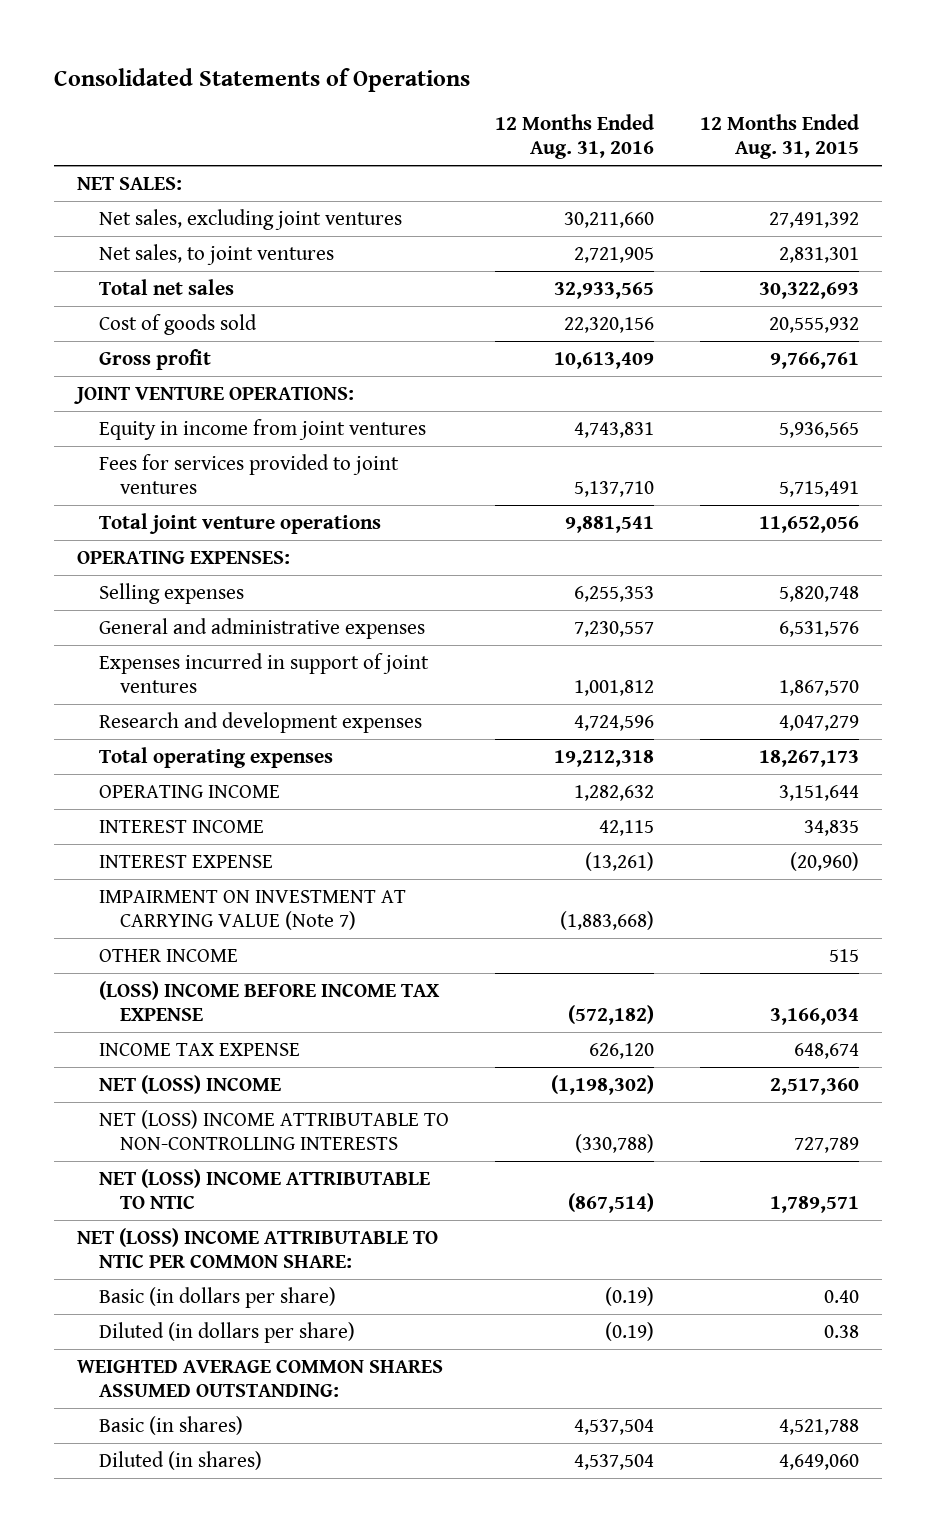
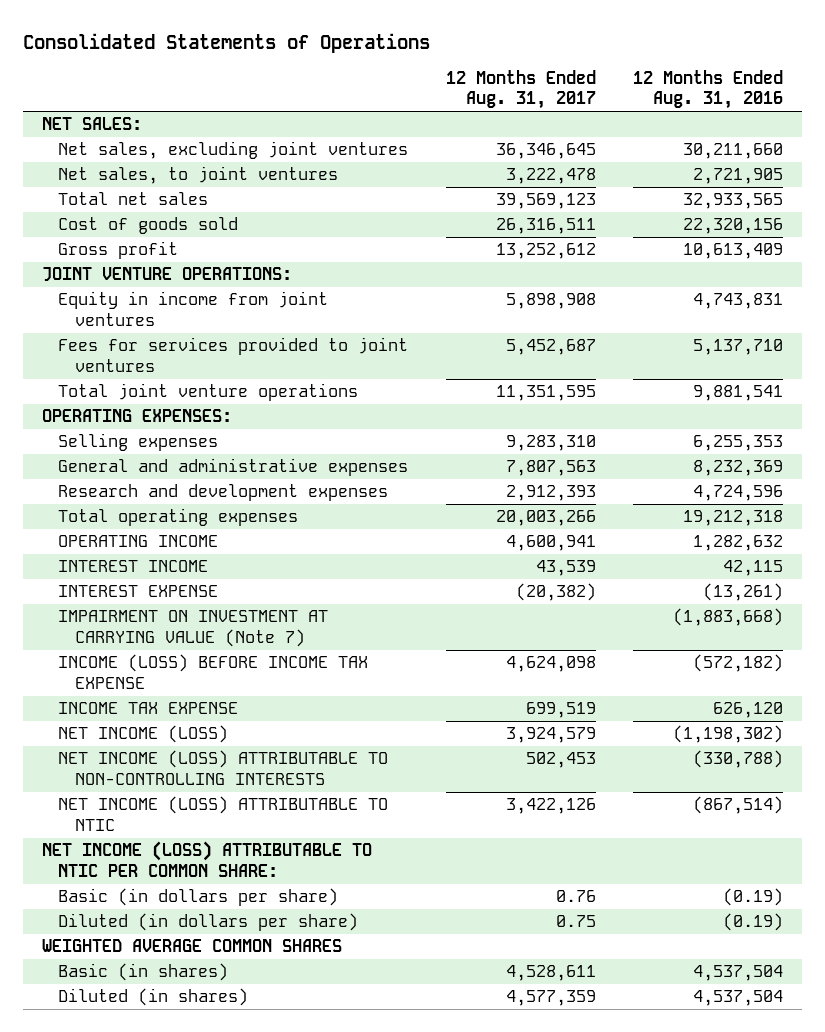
- | 12 Months Ended Aug. 31, 2016 | 12 Months Ended Aug. 31, 2015
+ | 12 Months Ended Aug. 31, 2017 | 12 Months Ended Aug. 31, 2016
- General and administrative expenses | 7,230,557 | 6,531,576
- Expenses incurred in support of joint ventures | 1,001,812 | 1,867,570
+ General and administrative expenses | 7,807,563 | 8,232,369
- OTHER INCOME | | 515
- (LOSS) INCOME BEFORE INCOME TAX EXPENSE | (572,182) | 3,166,034
+ INCOME (LOSS) BEFORE INCOME TAX EXPENSE | 4,624,098 | (572,182)
- NET (LOSS) INCOME | (1,198,302) | 2,517,360
- NET (LOSS) INCOME ATTRIBUTABLE TO NON-CONTROLLING INTERESTS | (330,788) | 727,789
- NET (LOSS) INCOME ATTRIBUTABLE TO NTIC | (867,514) | 1,789,571
- NET (LOSS) INCOME ATTRIBUTABLE TO NTIC PER COMMON SHARE:
+ NET INCOME (LOSS) | 3,924,579 | (1,198,302)
+ NET INCOME (LOSS) ATTRIBUTABLE TO NON-CONTROLLING INTERESTS | 502,453 | (330,788)
+ NET INCOME (LOSS) ATTRIBUTABLE TO NTIC | 3,422,126 | (867,514)
+ NET INCOME (LOSS) ATTRIBUTABLE TO NTIC PER COMMON SHARE:
- WEIGHTED AVERAGE COMMON SHARES ASSUMED OUTSTANDING:
+ WEIGHTED AVERAGE COMMON SHARES

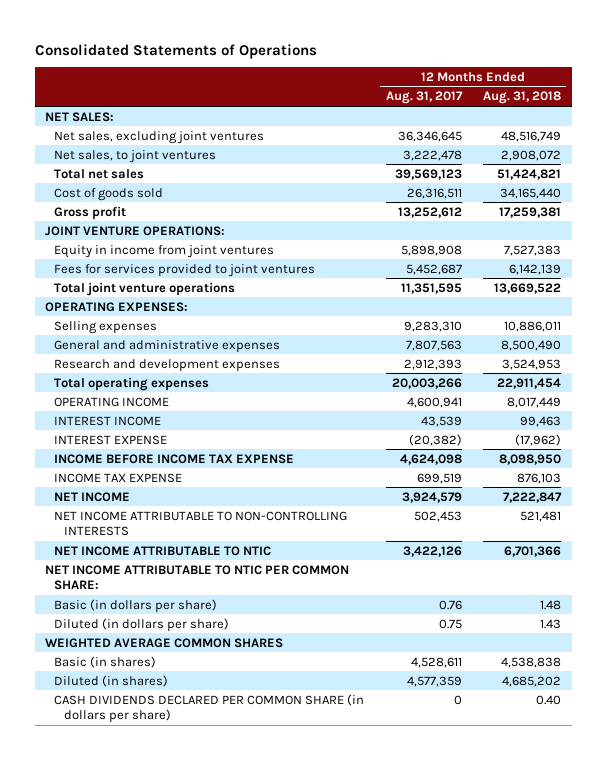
- | 12 Months Ended Aug. 31, 2017 | 12 Months Ended Aug. 31, 2016
+ | 12 Months Ended Aug. 31, 2017 | 12 Months Ended Aug. 31, 2018
- IMPAIRMENT ON INVESTMENT AT CARRYING VALUE (Note 7) | | (1,883,668)
- INCOME (LOSS) BEFORE INCOME TAX EXPENSE | 4,624,098 | (572,182)
+ INCOME BEFORE INCOME TAX EXPENSE | 4,624,098 | 8,098,950
- NET INCOME (LOSS) | 3,924,579 | (1,198,302)
- NET INCOME (LOSS) ATTRIBUTABLE TO NON-CONTROLLING INTERESTS | 502,453 | (330,788)
- NET INCOME (LOSS) ATTRIBUTABLE TO NTIC | 3,422,126 | (867,514)
- NET INCOME (LOSS) ATTRIBUTABLE TO NTIC PER COMMON SHARE:
+ NET INCOME | 3,924,579 | 7,222,847
+ NET INCOME ATTRIBUTABLE TO NON-CONTROLLING INTERESTS | 502,453 | 521,481
+ NET INCOME ATTRIBUTABLE TO NTIC | 3,422,126 | 6,701,366
+ NET INCOME ATTRIBUTABLE TO NTIC PER COMMON SHARE:
+ CASH DIVIDENDS DECLARED PER COMMON SHARE (in dollars per share) | 0 | 0.40

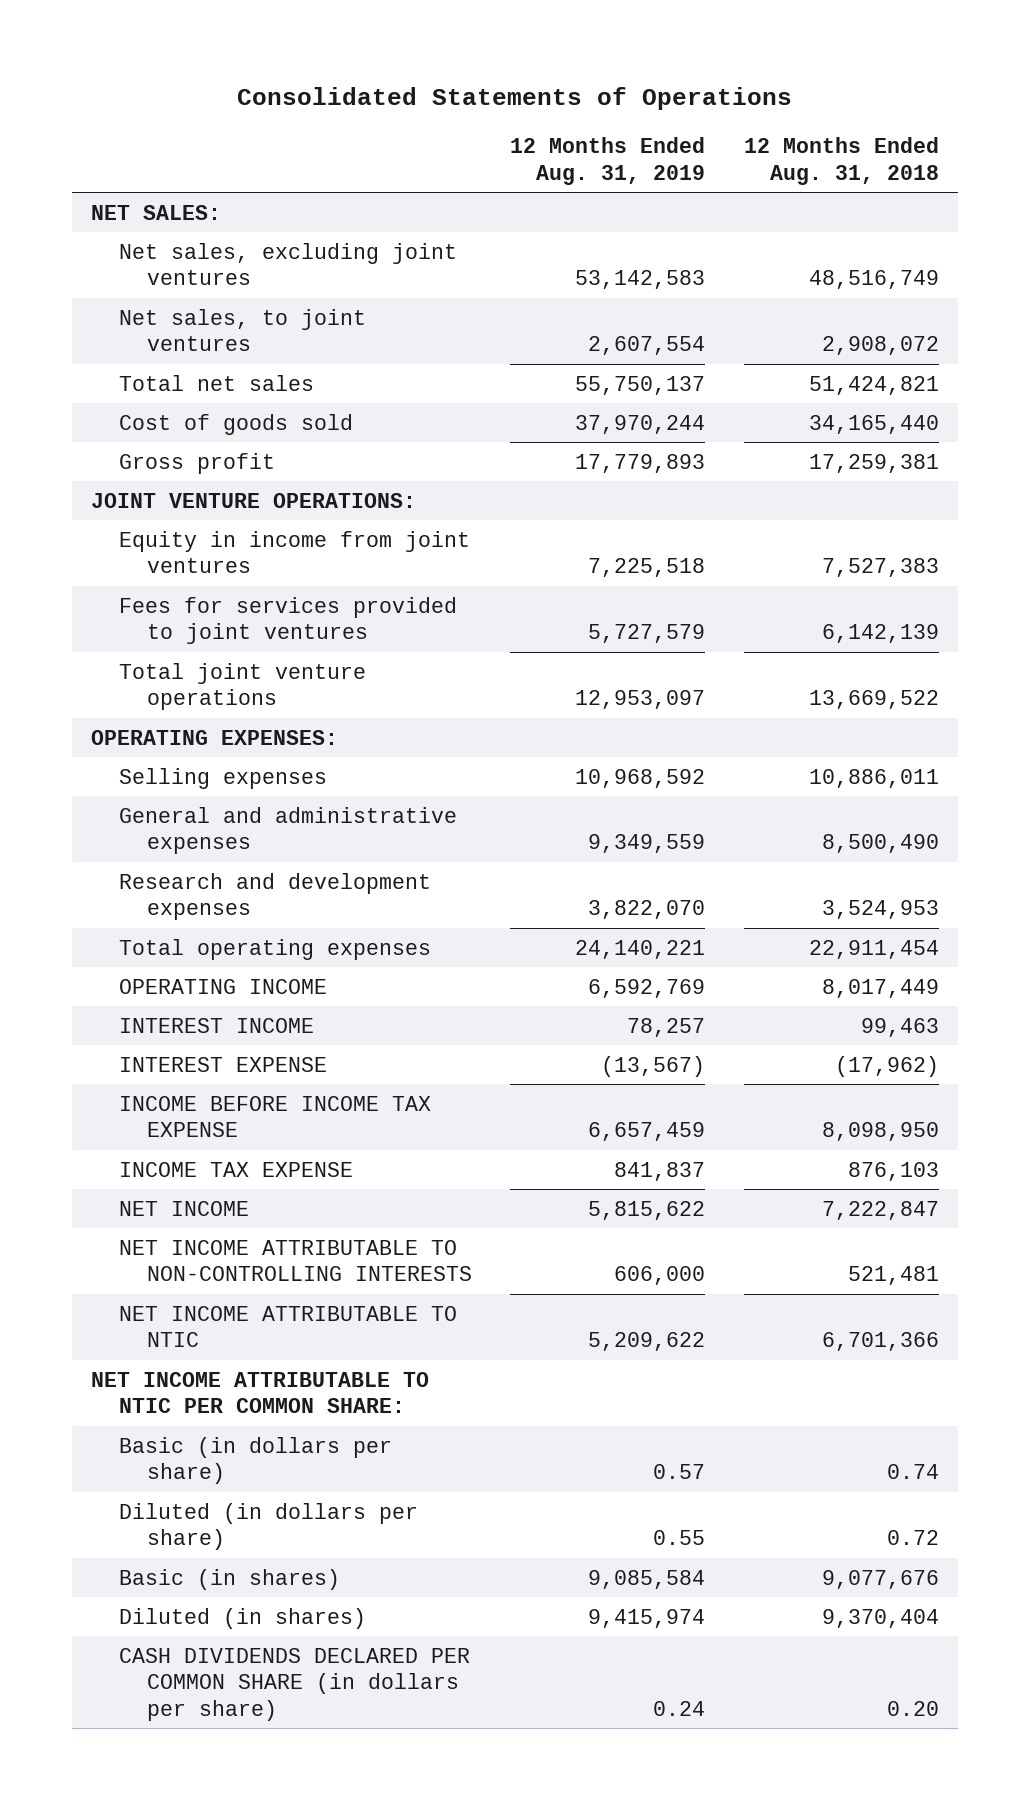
- | 12 Months Ended Aug. 31, 2017 | 12 Months Ended Aug. 31, 2018
+ | 12 Months Ended Aug. 31, 2019 | 12 Months Ended Aug. 31, 2018
- Basic (in dollars per share) | 0.76 | 1.48
- Diluted (in dollars per share) | 0.75 | 1.43
- WEIGHTED AVERAGE COMMON SHARES
- Basic (in shares) | 4,528,611 | 4,538,838
- Diluted (in shares) | 4,577,359 | 4,685,202
- CASH DIVIDENDS DECLARED PER COMMON SHARE (in dollars per share) | 0 | 0.40
+ Basic (in dollars per share) | 0.57 | 0.74
+ Diluted (in dollars per share) | 0.55 | 0.72
+ Basic (in shares) | 9,085,584 | 9,077,676
+ Diluted (in shares) | 9,415,974 | 9,370,404
+ CASH DIVIDENDS DECLARED PER COMMON SHARE (in dollars per share) | 0.24 | 0.20

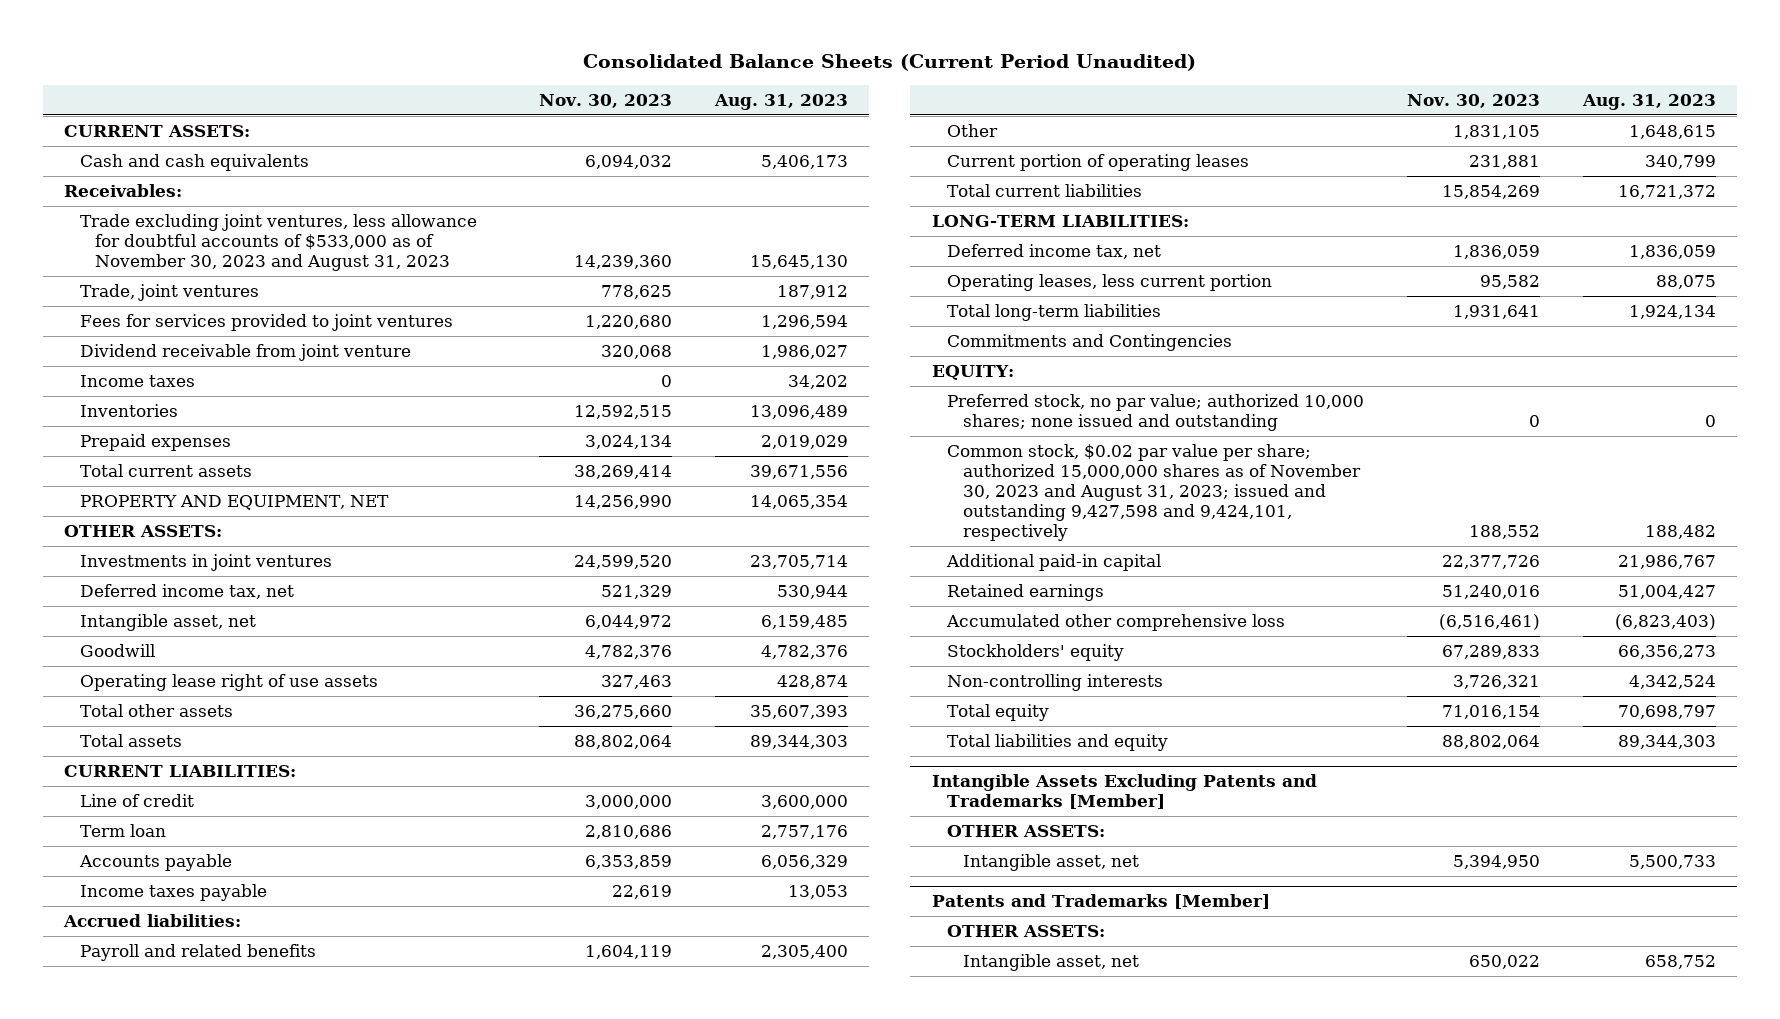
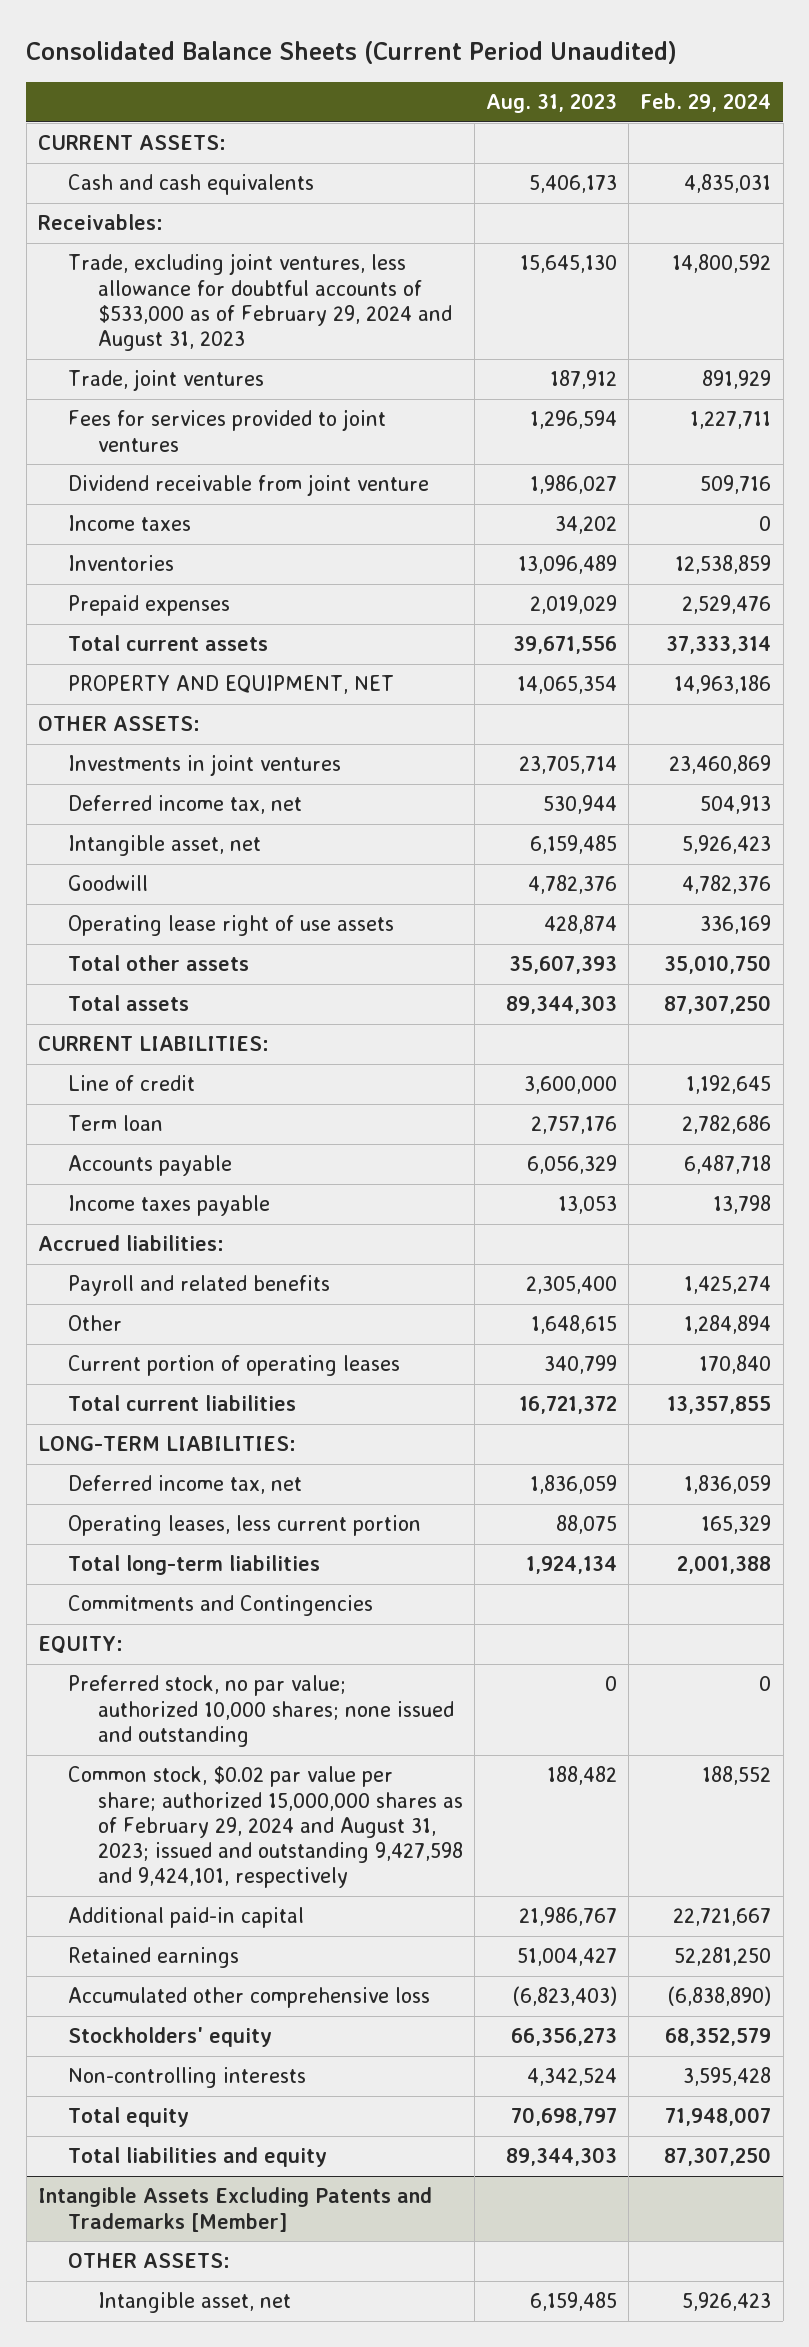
- | Nov. 30, 2023 | Aug. 31, 2023
+ | Aug. 31, 2023 | Feb. 29, 2024
- Trade excluding joint ventures, less allowance for doubtful accounts of $533,000 as of November 30, 2023 and August 31, 2023 | 14,239,360 | 15,645,130
+ Trade, excluding joint ventures, less allowance for doubtful accounts of $533,000 as of February 29, 2024 and August 31, 2023 | 15,645,130 | 14,800,592
- Common stock, $0.02 par value per share; authorized 15,000,000 shares as of November 30, 2023 and August 31, 2023; issued and outstanding 9,427,598 and 9,424,101, respectively | 188,552 | 188,482
+ Common stock, $0.02 par value per share; authorized 15,000,000 shares as of February 29, 2024 and August 31, 2023; issued and outstanding 9,427,598 and 9,424,101, respectively | 188,482 | 188,552
@ Intangible Assets Excluding Patents and Trademarks [Member]
- Intangible asset, net | 5,394,950 | 5,500,733
- Patents and Trademarks [Member]
- OTHER ASSETS:
- Intangible asset, net | 650,022 | 658,752
@ Intangible Assets Excluding Patents and Trademarks [Member]
+ Intangible asset, net | 6,159,485 | 5,926,423

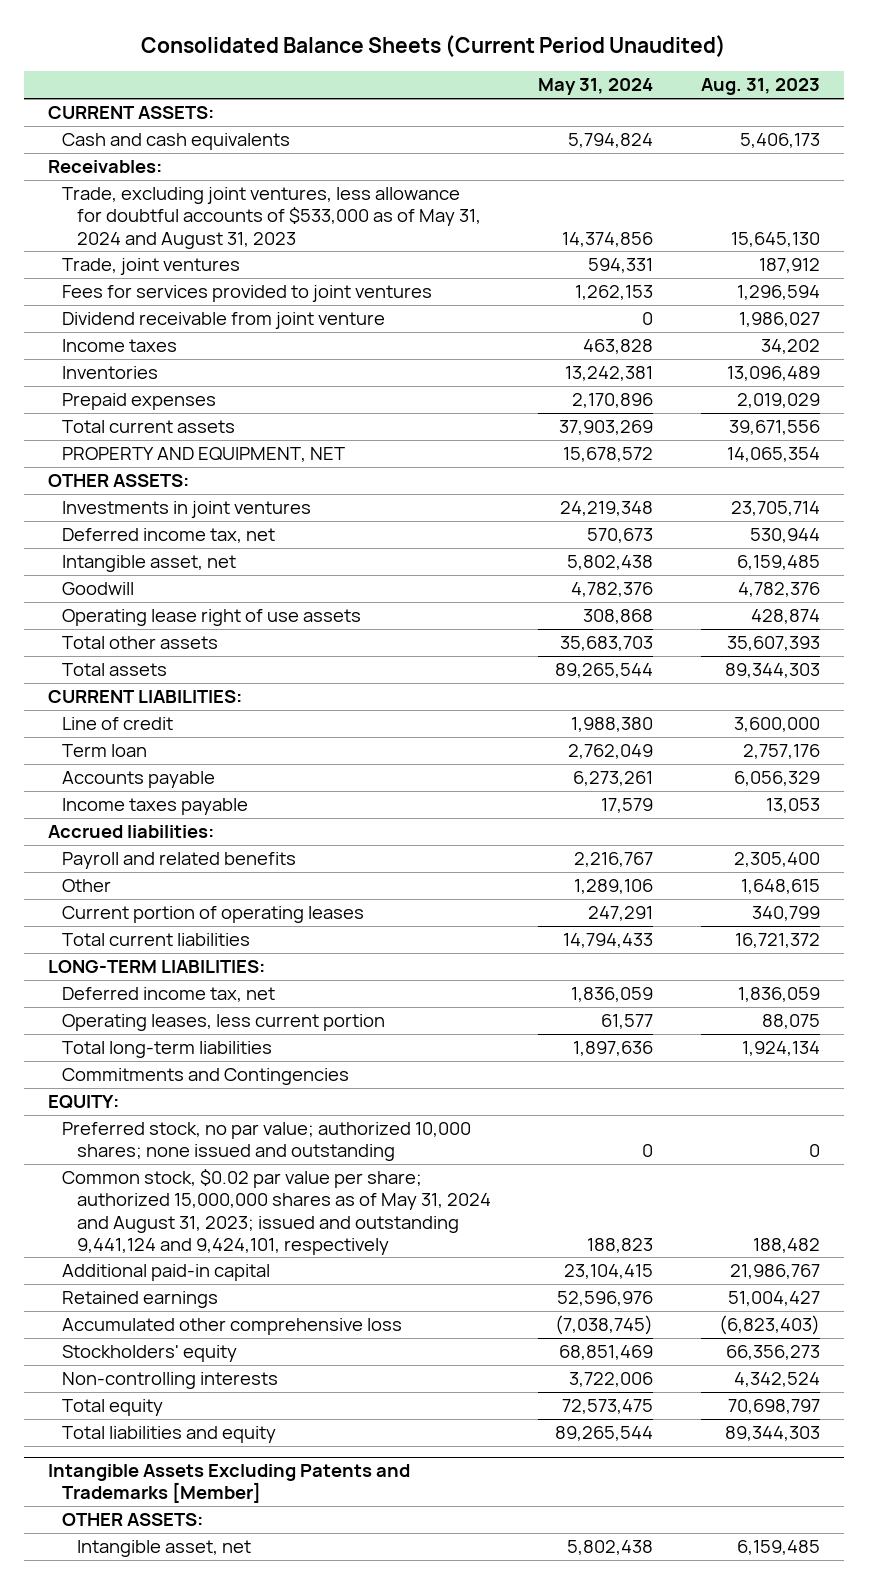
- | Aug. 31, 2023 | Feb. 29, 2024
+ | May 31, 2024 | Aug. 31, 2023
- Trade, excluding joint ventures, less allowance for doubtful accounts of $533,000 as of February 29, 2024 and August 31, 2023 | 15,645,130 | 14,800,592
+ Trade, excluding joint ventures, less allowance for doubtful accounts of $533,000 as of May 31, 2024 and August 31, 2023 | 14,374,856 | 15,645,130
- Common stock, $0.02 par value per share; authorized 15,000,000 shares as of February 29, 2024 and August 31, 2023; issued and outstanding 9,427,598 and 9,424,101, respectively | 188,482 | 188,552
+ Common stock, $0.02 par value per share; authorized 15,000,000 shares as of May 31, 2024 and August 31, 2023; issued and outstanding 9,441,124 and 9,424,101, respectively | 188,823 | 188,482

